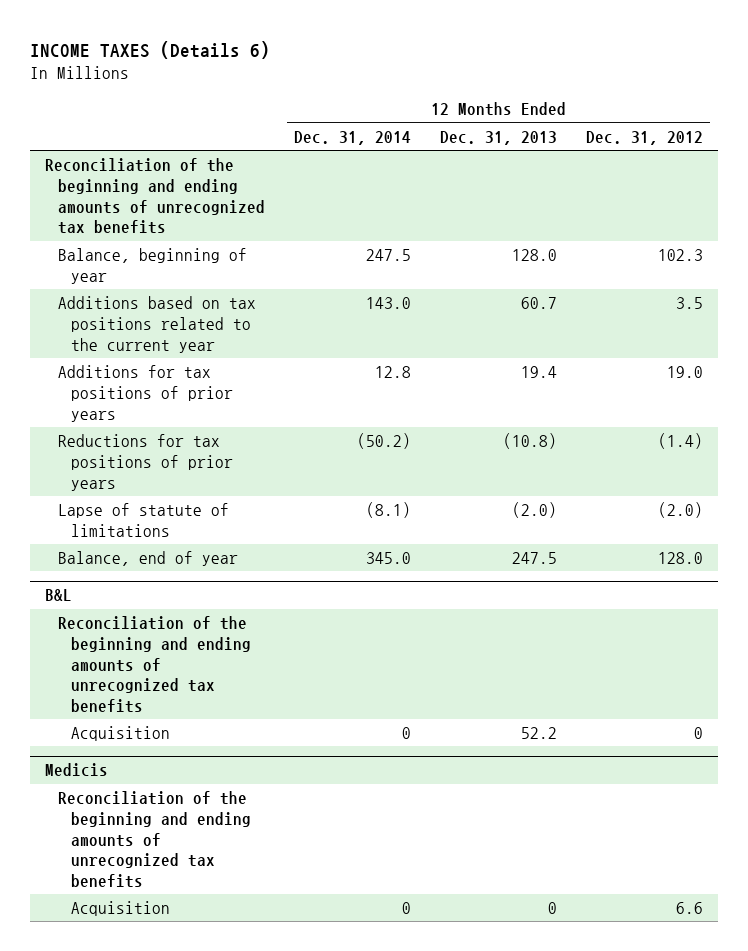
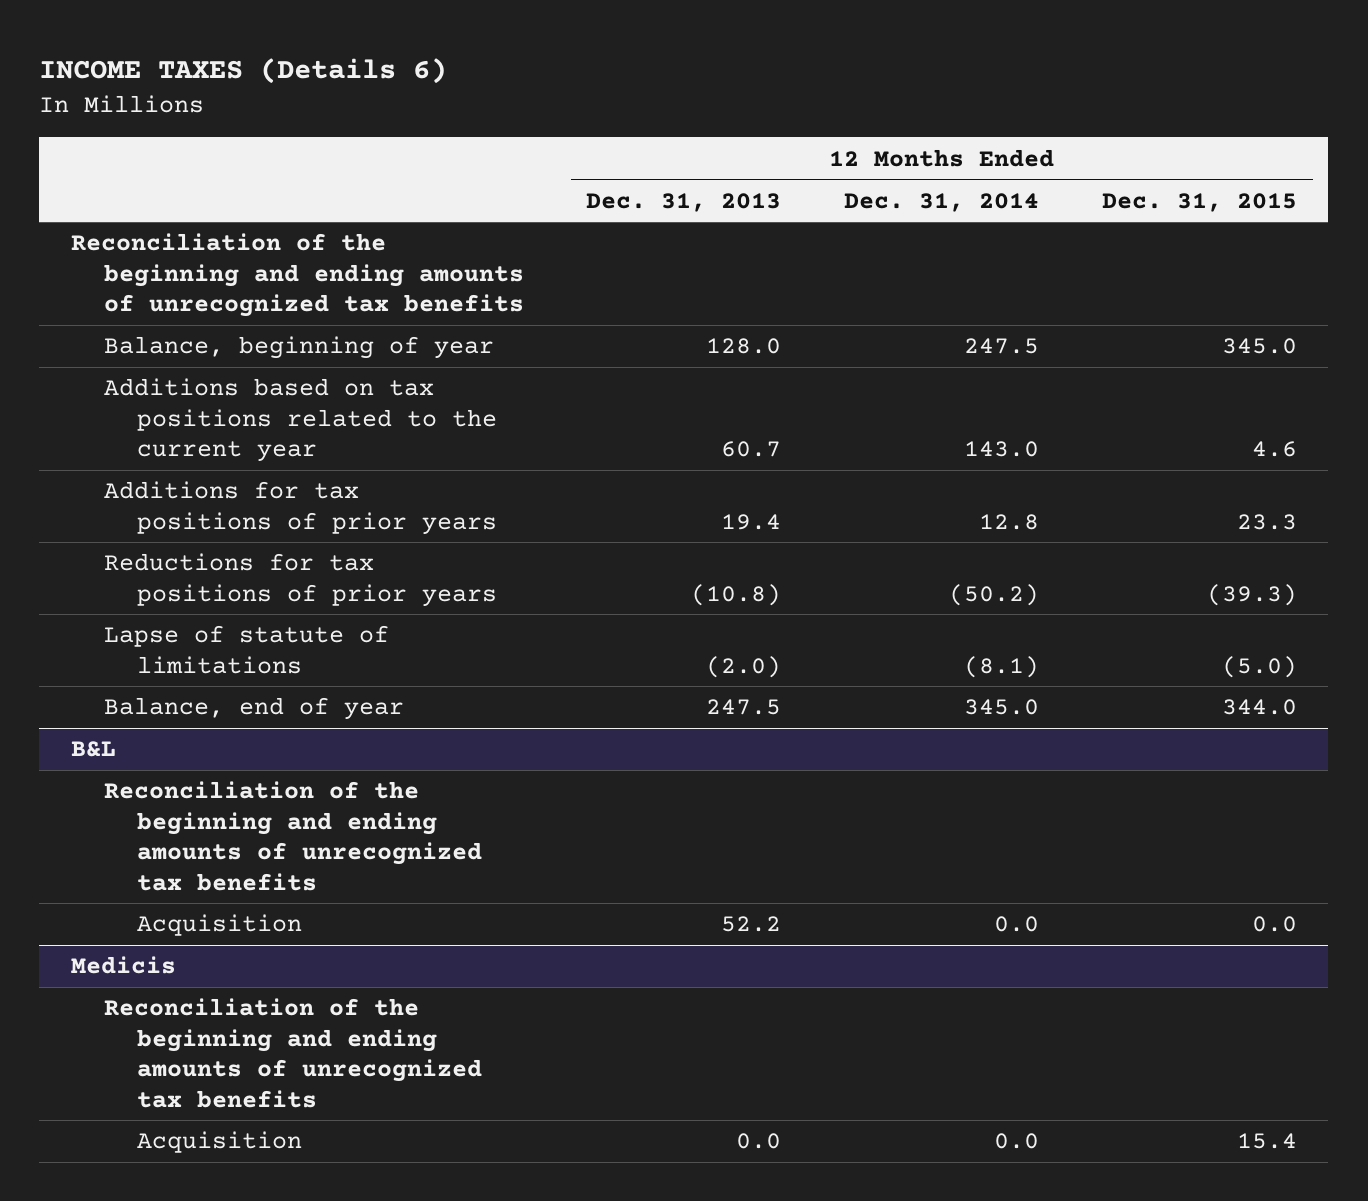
- | 12 Months Ended Dec. 31, 2014 | 12 Months Ended Dec. 31, 2013 | 12 Months Ended Dec. 31, 2012
+ | 12 Months Ended Dec. 31, 2013 | 12 Months Ended Dec. 31, 2014 | 12 Months Ended Dec. 31, 2015
@ B&L
- Acquisition | 0 | 52.2 | 0
+ Acquisition | 52.2 | 0.0 | 0.0
@ Medicis
- Acquisition | 0 | 0 | 6.6
+ Acquisition | 0.0 | 0.0 | 15.4

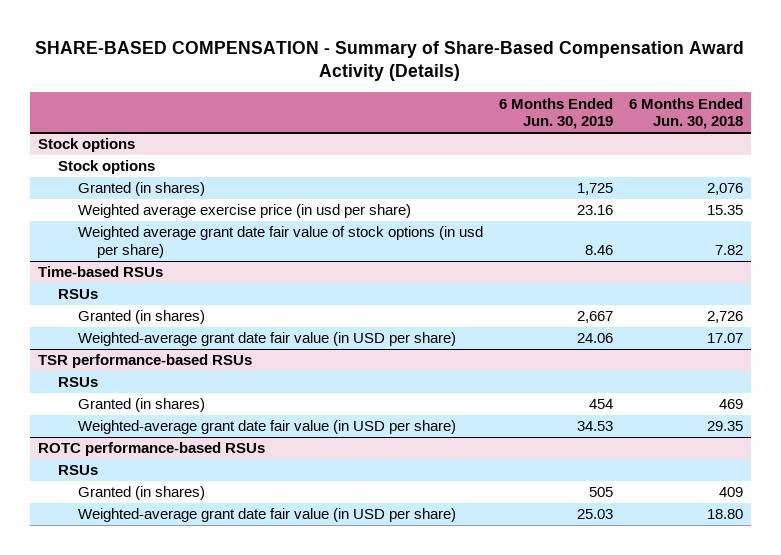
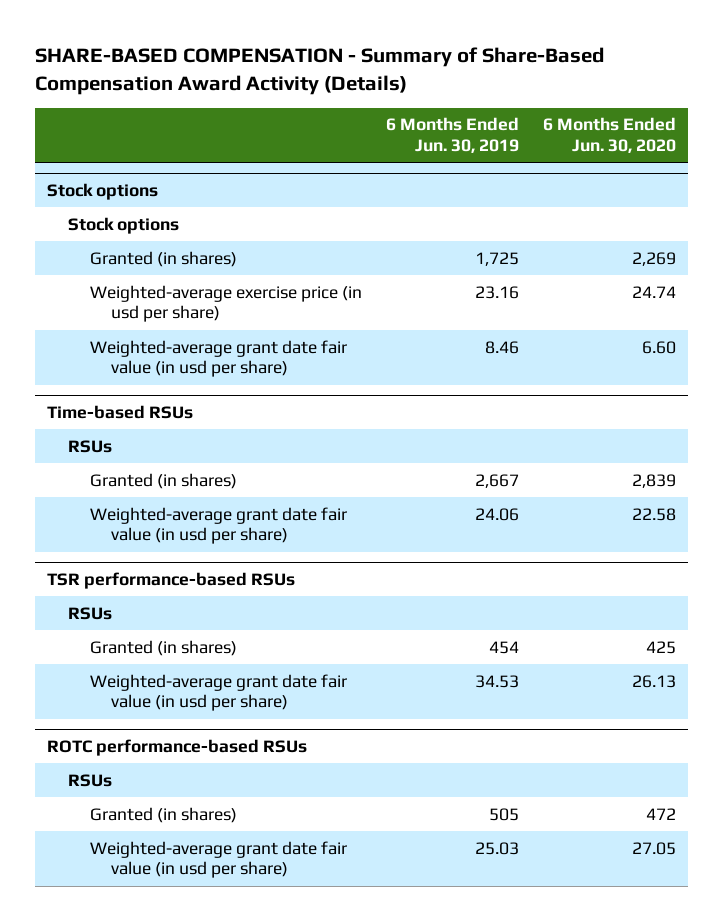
- | 6 Months Ended Jun. 30, 2019 | 6 Months Ended Jun. 30, 2018
+ | 6 Months Ended Jun. 30, 2019 | 6 Months Ended Jun. 30, 2020
@ Stock options
- Weighted average exercise price (in usd per share) | 23.16 | 15.35
- Weighted average grant date fair value of stock options (in usd per share) | 8.46 | 7.82
+ Weighted-average exercise price (in usd per share) | 23.16 | 24.74
+ Weighted-average grant date fair value (in usd per share) | 8.46 | 6.60
@ Time-based RSUs
- Weighted-average grant date fair value (in USD per share) | 24.06 | 17.07
+ Weighted-average grant date fair value (in usd per share) | 24.06 | 22.58
@ TSR performance-based RSUs
- Weighted-average grant date fair value (in USD per share) | 34.53 | 29.35
+ Weighted-average grant date fair value (in usd per share) | 34.53 | 26.13
@ ROTC performance-based RSUs
- Weighted-average grant date fair value (in USD per share) | 25.03 | 18.80
+ Weighted-average grant date fair value (in usd per share) | 25.03 | 27.05

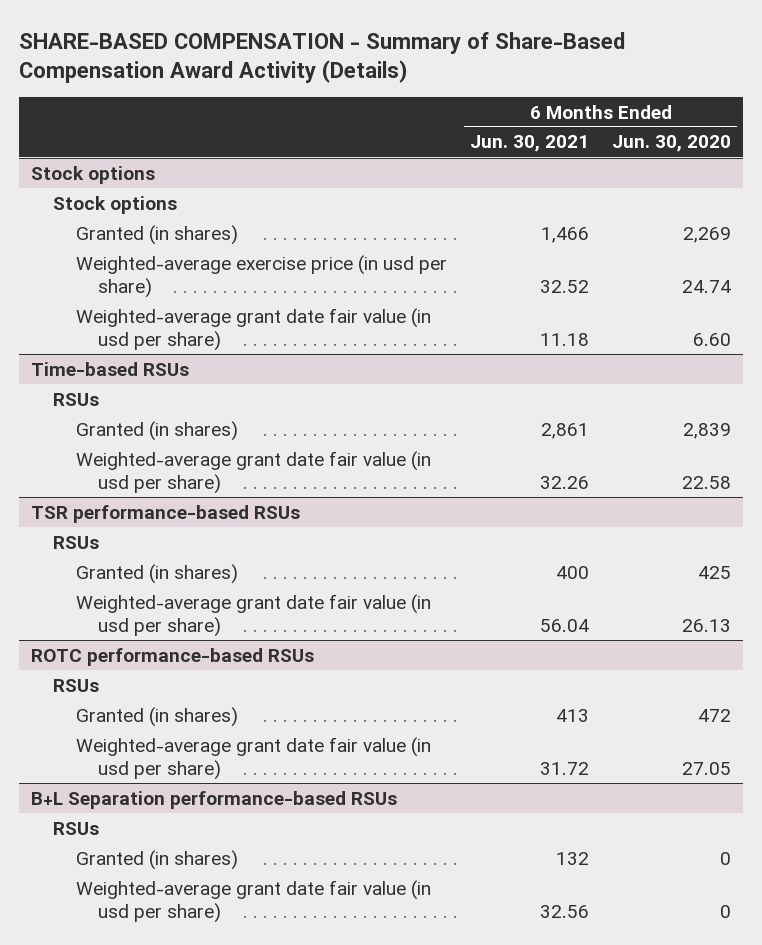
- | 6 Months Ended Jun. 30, 2019 | 6 Months Ended Jun. 30, 2020
+ | 6 Months Ended Jun. 30, 2021 | 6 Months Ended Jun. 30, 2020
+ B+L Separation performance-based RSUs
+ RSUs
+ Granted (in shares) | 132 | 0
+ Weighted-average grant date fair value (in usd per share) | 32.56 | 0

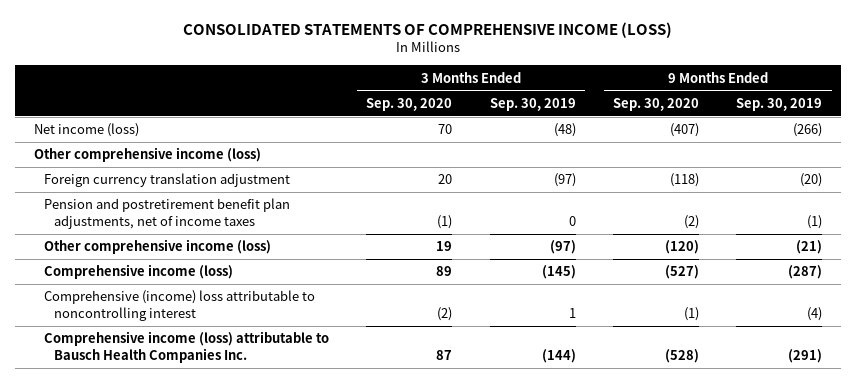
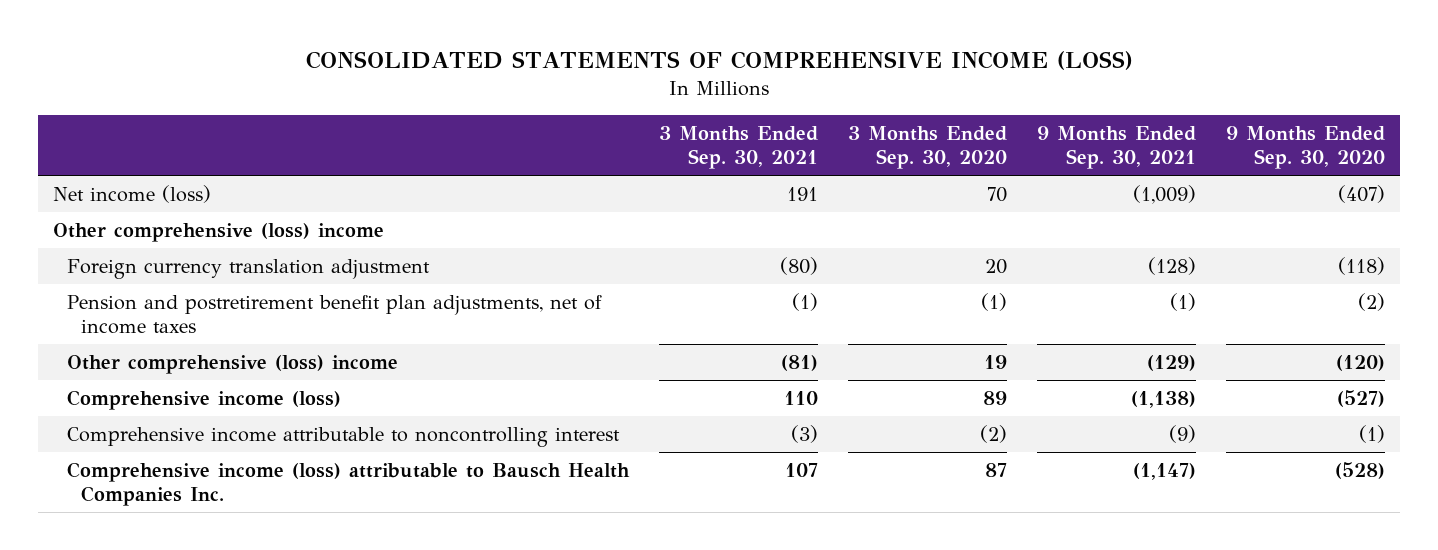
- | 3 Months Ended Sep. 30, 2020 | 3 Months Ended Sep. 30, 2019 | 9 Months Ended Sep. 30, 2020 | 9 Months Ended Sep. 30, 2019
+ | 3 Months Ended Sep. 30, 2021 | 3 Months Ended Sep. 30, 2020 | 9 Months Ended Sep. 30, 2021 | 9 Months Ended Sep. 30, 2020
- Other comprehensive income (loss)
+ Other comprehensive (loss) income
- Other comprehensive income (loss) | 19 | (97) | (120) | (21)
+ Other comprehensive (loss) income | (81) | 19 | (129) | (120)
- Comprehensive (income) loss attributable to noncontrolling interest | (2) | 1 | (1) | (4)
+ Comprehensive income attributable to noncontrolling interest | (3) | (2) | (9) | (1)

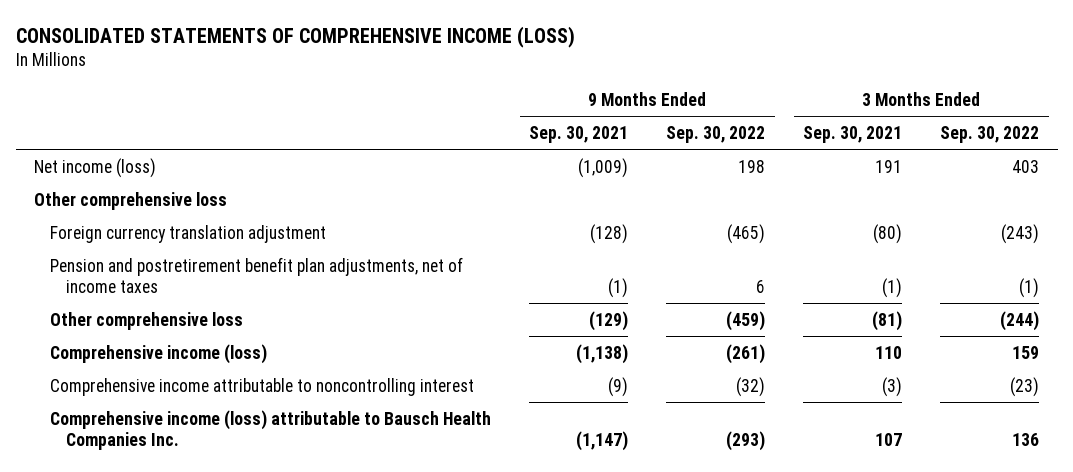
- | 3 Months Ended Sep. 30, 2021 | 3 Months Ended Sep. 30, 2020 | 9 Months Ended Sep. 30, 2021 | 9 Months Ended Sep. 30, 2020
+ | 9 Months Ended Sep. 30, 2021 | 9 Months Ended Sep. 30, 2022 | 3 Months Ended Sep. 30, 2021 | 3 Months Ended Sep. 30, 2022
- Other comprehensive (loss) income
+ Other comprehensive loss
- Other comprehensive (loss) income | (81) | 19 | (129) | (120)
+ Other comprehensive loss | (129) | (459) | (81) | (244)

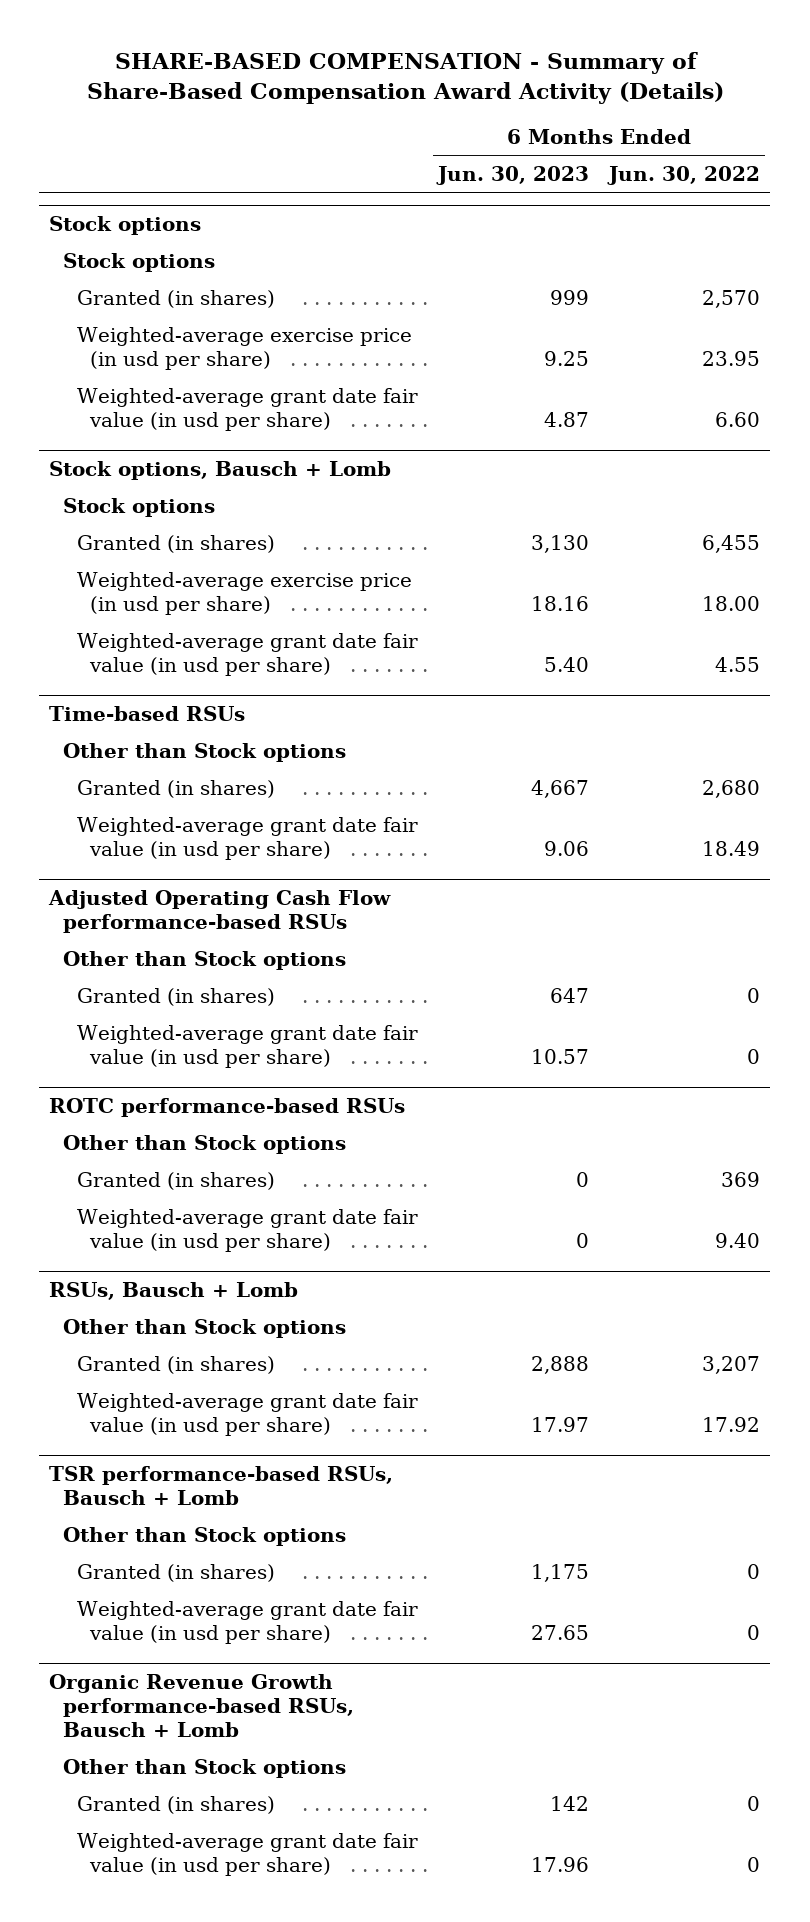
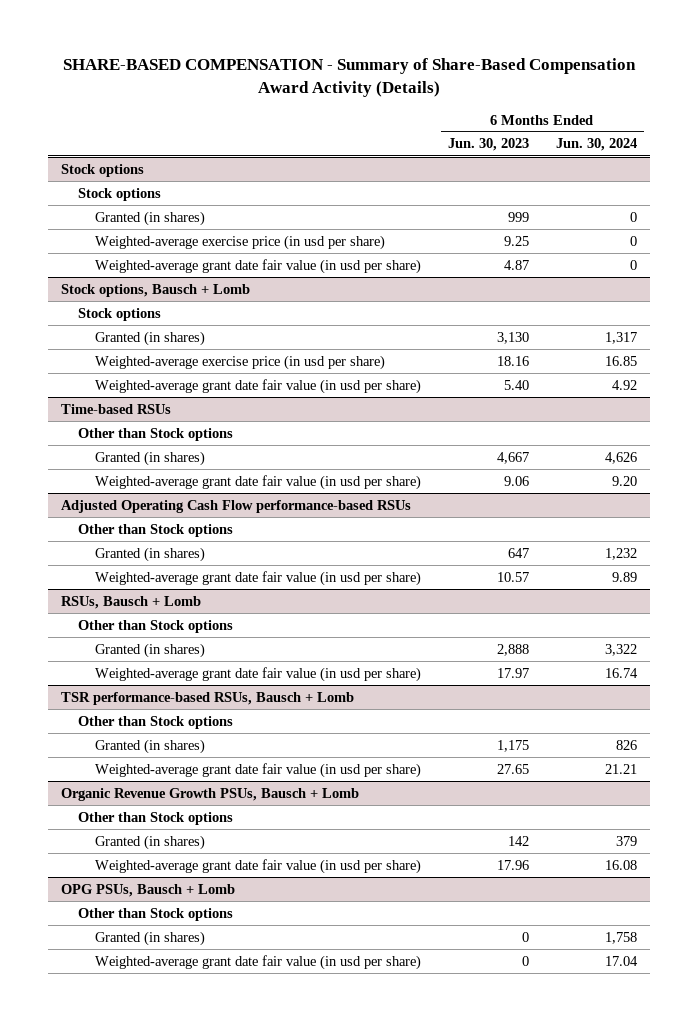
- | 6 Months Ended Jun. 30, 2023 | 6 Months Ended Jun. 30, 2022
+ | 6 Months Ended Jun. 30, 2023 | 6 Months Ended Jun. 30, 2024
- ROTC performance-based RSUs
- Other than Stock options
- Granted (in shares) | 0 | 369
- Weighted-average grant date fair value (in usd per share) | 0 | 9.40
- Organic Revenue Growth performance-based RSUs, Bausch + Lomb
+ Organic Revenue Growth PSUs, Bausch + Lomb
+ OPG PSUs, Bausch + Lomb
+ Other than Stock options
+ Granted (in shares) | 0 | 1,758
+ Weighted-average grant date fair value (in usd per share) | 0 | 17.04

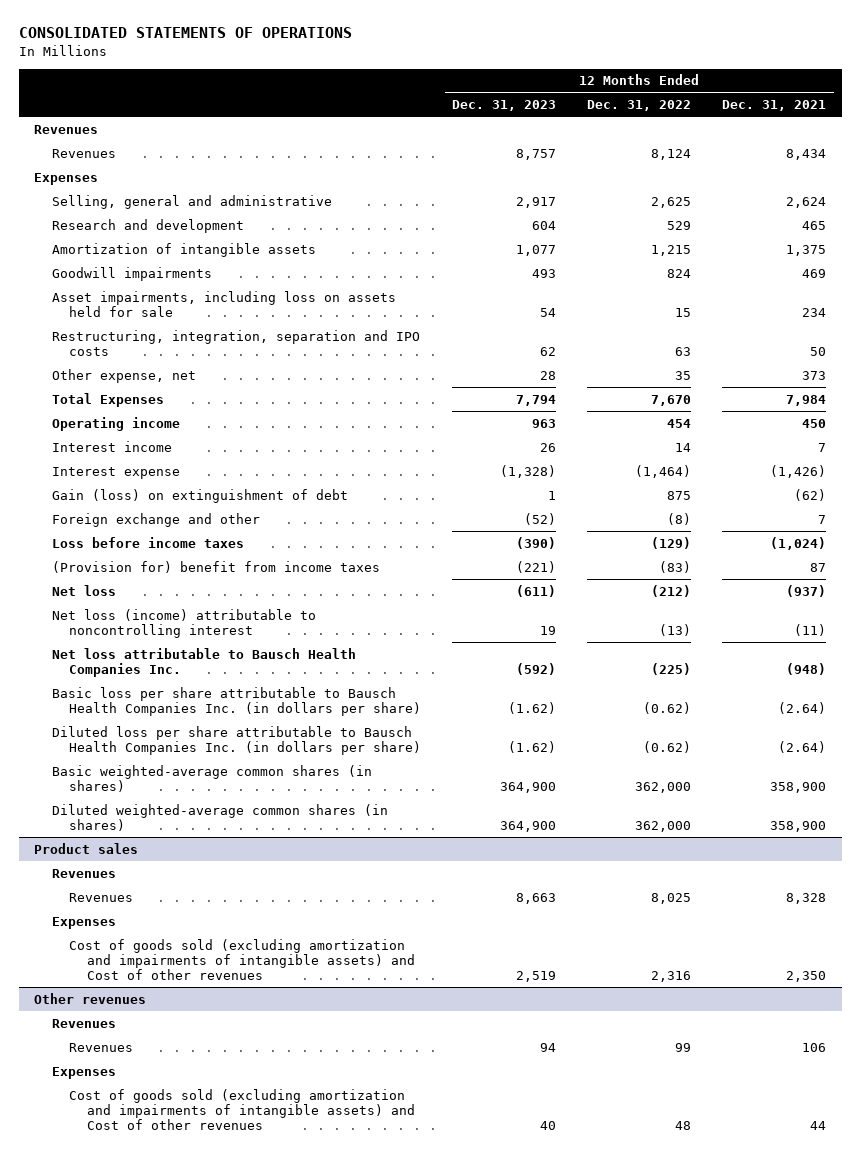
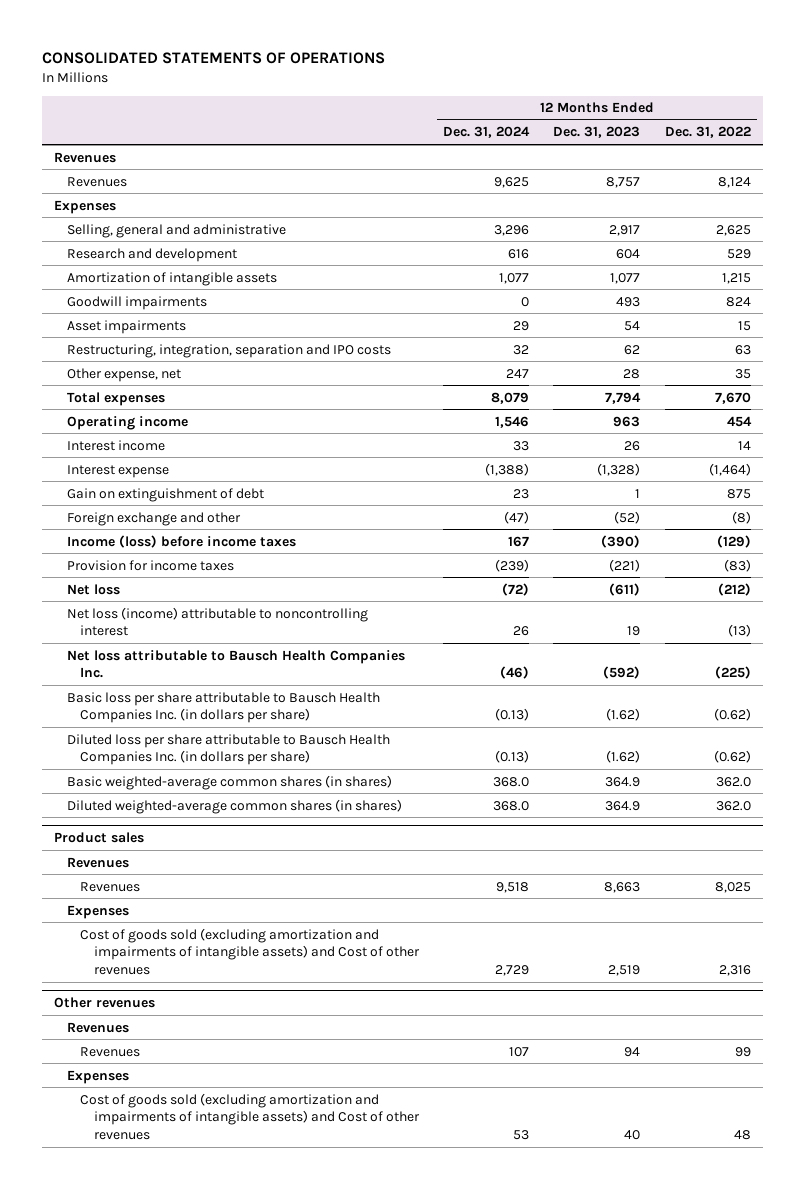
- | 12 Months Ended Dec. 31, 2023 | 12 Months Ended Dec. 31, 2022 | 12 Months Ended Dec. 31, 2021
+ | 12 Months Ended Dec. 31, 2024 | 12 Months Ended Dec. 31, 2023 | 12 Months Ended Dec. 31, 2022
- Asset impairments, including loss on assets held for sale | 54 | 15 | 234
+ Asset impairments | 29 | 54 | 15
- Total Expenses | 7,794 | 7,670 | 7,984
+ Total expenses | 8,079 | 7,794 | 7,670
- Gain (loss) on extinguishment of debt | 1 | 875 | (62)
+ Gain on extinguishment of debt | 23 | 1 | 875
- Loss before income taxes | (390) | (129) | (1,024)
- (Provision for) benefit from income taxes | (221) | (83) | 87
+ Income (loss) before income taxes | 167 | (390) | (129)
+ Provision for income taxes | (239) | (221) | (83)
- Basic weighted-average common shares (in shares) | 364,900 | 362,000 | 358,900
- Diluted weighted-average common shares (in shares) | 364,900 | 362,000 | 358,900
+ Basic weighted-average common shares (in shares) | 368.0 | 364.9 | 362.0
+ Diluted weighted-average common shares (in shares) | 368.0 | 364.9 | 362.0

